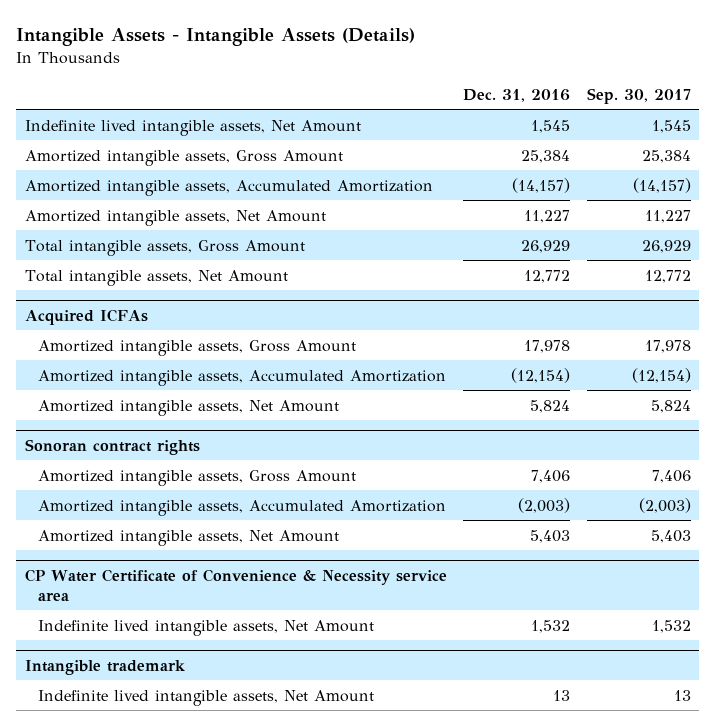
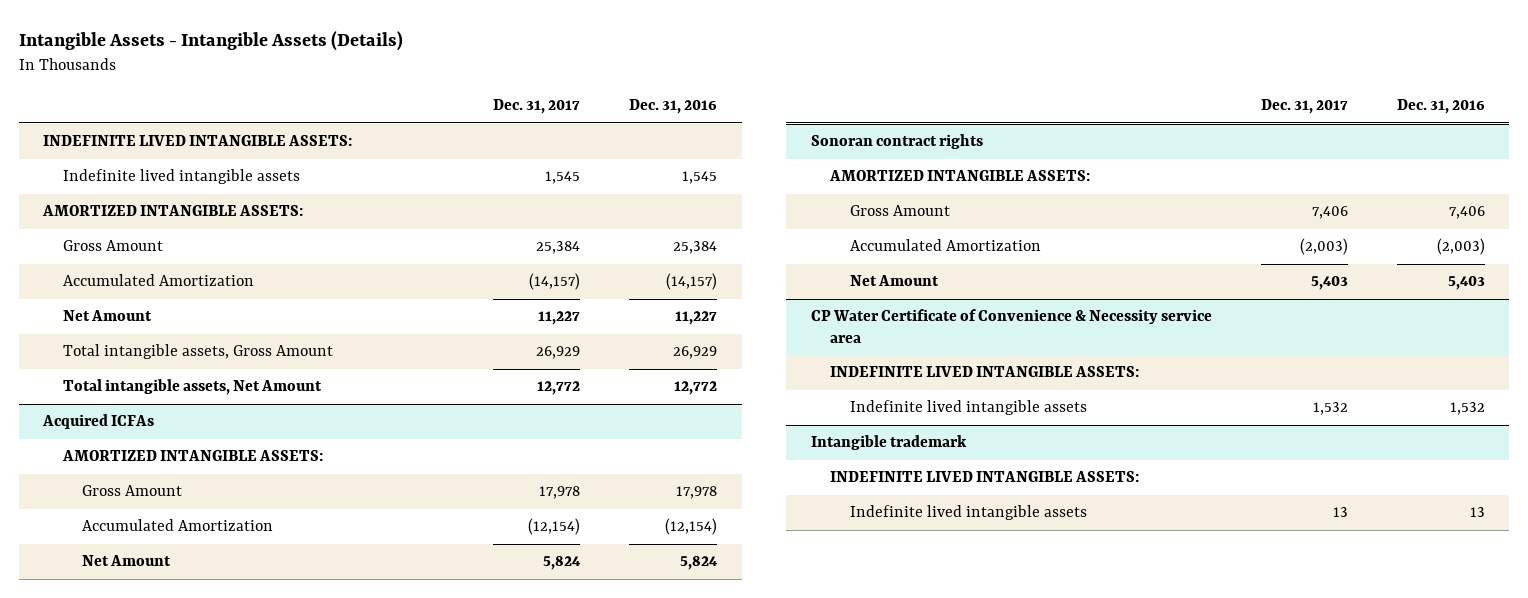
- | Dec. 31, 2016 | Sep. 30, 2017
+ | Dec. 31, 2017 | Dec. 31, 2016
- Indefinite lived intangible assets, Net Amount | 1,545 | 1,545
- Amortized intangible assets, Gross Amount | 25,384 | 25,384
- Amortized intangible assets, Accumulated Amortization | (14,157) | (14,157)
- Amortized intangible assets, Net Amount | 11,227 | 11,227
+ INDEFINITE LIVED INTANGIBLE ASSETS:
+ Indefinite lived intangible assets | 1,545 | 1,545
+ AMORTIZED INTANGIBLE ASSETS:
+ Gross Amount | 25,384 | 25,384
+ Accumulated Amortization | (14,157) | (14,157)
+ Net Amount | 11,227 | 11,227
@ Acquired ICFAs
- Amortized intangible assets, Gross Amount | 17,978 | 17,978
- Amortized intangible assets, Accumulated Amortization | (12,154) | (12,154)
- Amortized intangible assets, Net Amount | 5,824 | 5,824
+ AMORTIZED INTANGIBLE ASSETS:
+ Gross Amount | 17,978 | 17,978
+ Accumulated Amortization | (12,154) | (12,154)
+ Net Amount | 5,824 | 5,824
@ Sonoran contract rights
- Amortized intangible assets, Gross Amount | 7,406 | 7,406
- Amortized intangible assets, Accumulated Amortization | (2,003) | (2,003)
- Amortized intangible assets, Net Amount | 5,403 | 5,403
+ AMORTIZED INTANGIBLE ASSETS:
+ Gross Amount | 7,406 | 7,406
+ Accumulated Amortization | (2,003) | (2,003)
+ Net Amount | 5,403 | 5,403
@ CP Water Certificate of Convenience & Necessity service area
- Indefinite lived intangible assets, Net Amount | 1,532 | 1,532
+ INDEFINITE LIVED INTANGIBLE ASSETS:
+ Indefinite lived intangible assets | 1,532 | 1,532
@ Intangible trademark
- Indefinite lived intangible assets, Net Amount | 13 | 13
+ INDEFINITE LIVED INTANGIBLE ASSETS:
+ Indefinite lived intangible assets | 13 | 13

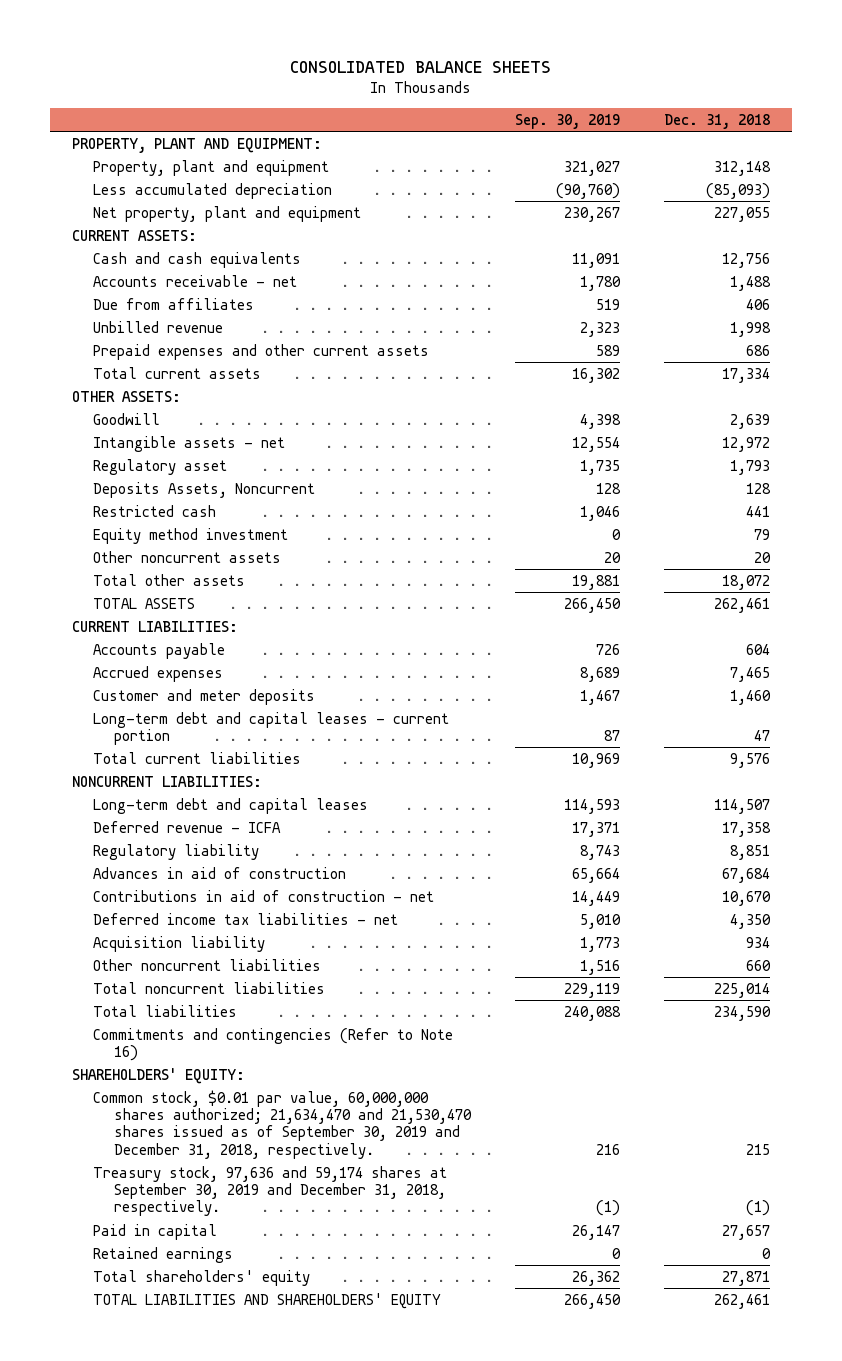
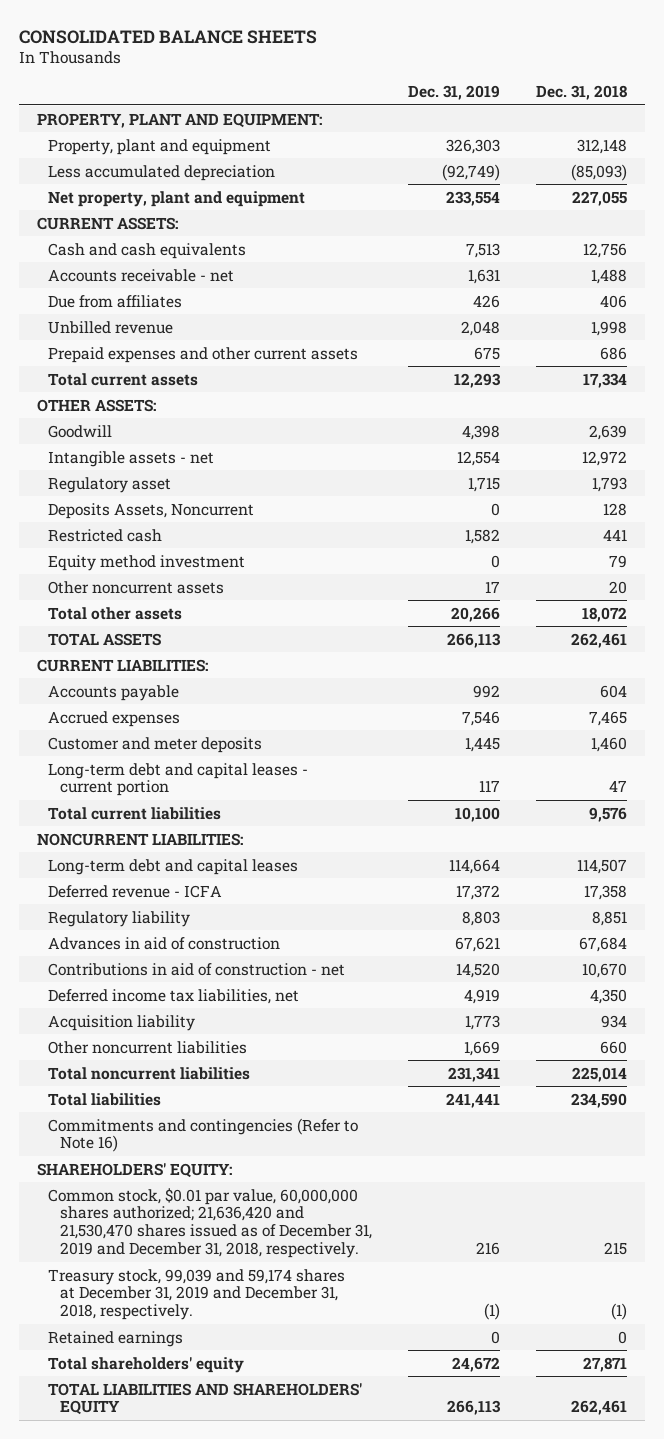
- | Sep. 30, 2019 | Dec. 31, 2018
+ | Dec. 31, 2019 | Dec. 31, 2018
- Deferred income tax liabilities - net | 5,010 | 4,350
+ Deferred income tax liabilities, net | 4,919 | 4,350
- Common stock, $0.01 par value, 60,000,000 shares authorized; 21,634,470 and 21,530,470 shares issued as of September 30, 2019 and December 31, 2018, respectively. | 216 | 215
- Treasury stock, 97,636 and 59,174 shares at September 30, 2019 and December 31, 2018, respectively. | (1) | (1)
- Paid in capital | 26,147 | 27,657
+ Common stock, $0.01 par value, 60,000,000 shares authorized; 21,636,420 and 21,530,470 shares issued as of December 31, 2019 and December 31, 2018, respectively. | 216 | 215
+ Treasury stock, 99,039 and 59,174 shares at December 31, 2019 and December 31, 2018, respectively. | (1) | (1)

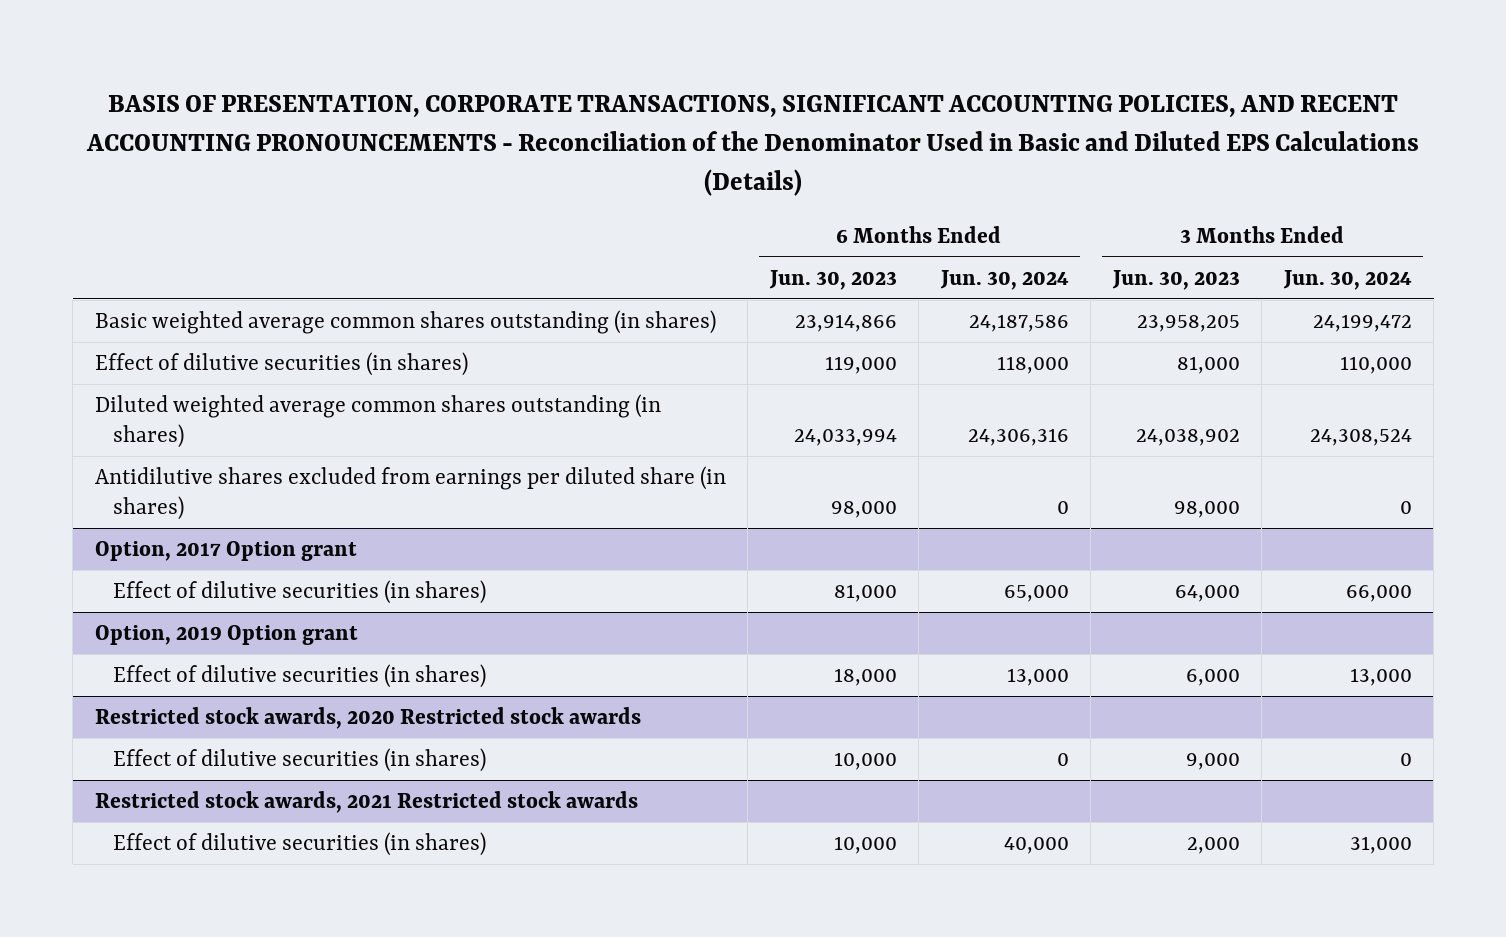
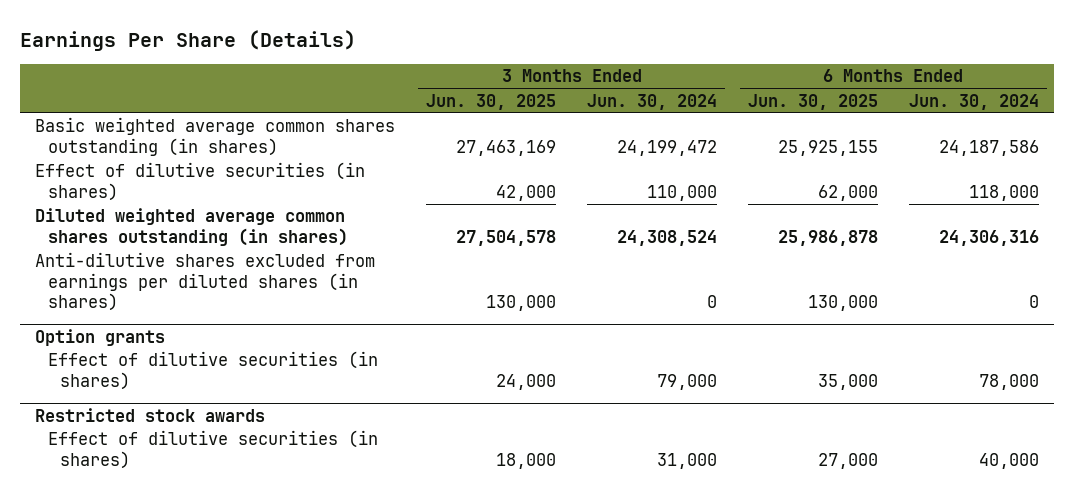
- BASIS OF PRESENTATION, CORPORATE TRANSACTIONS, SIGNIFICANT ACCOUNTING POLICIES, AND RECENT ACCOUNTING PRONOUNCEMENTS - Reconciliation of the Denominator Used in Basic and Diluted EPS Calculations (Details)
+ Earnings Per Share (Details)
- | 6 Months Ended Jun. 30, 2023 | 6 Months Ended Jun. 30, 2024 | 3 Months Ended Jun. 30, 2023 | 3 Months Ended Jun. 30, 2024
+ | 3 Months Ended Jun. 30, 2025 | 3 Months Ended Jun. 30, 2024 | 6 Months Ended Jun. 30, 2025 | 6 Months Ended Jun. 30, 2024
- Antidilutive shares excluded from earnings per diluted share (in shares) | 98,000 | 0 | 98,000 | 0
- Option, 2017 Option grant
- Effect of dilutive securities (in shares) | 81,000 | 65,000 | 64,000 | 66,000
- Option, 2019 Option grant
- Effect of dilutive securities (in shares) | 18,000 | 13,000 | 6,000 | 13,000
- Restricted stock awards, 2020 Restricted stock awards
- Effect of dilutive securities (in shares) | 10,000 | 0 | 9,000 | 0
- Restricted stock awards, 2021 Restricted stock awards
+ Anti-dilutive shares excluded from earnings per diluted shares (in shares) | 130,000 | 0 | 130,000 | 0
+ Option grants
+ Effect of dilutive securities (in shares) | 24,000 | 79,000 | 35,000 | 78,000
+ Restricted stock awards

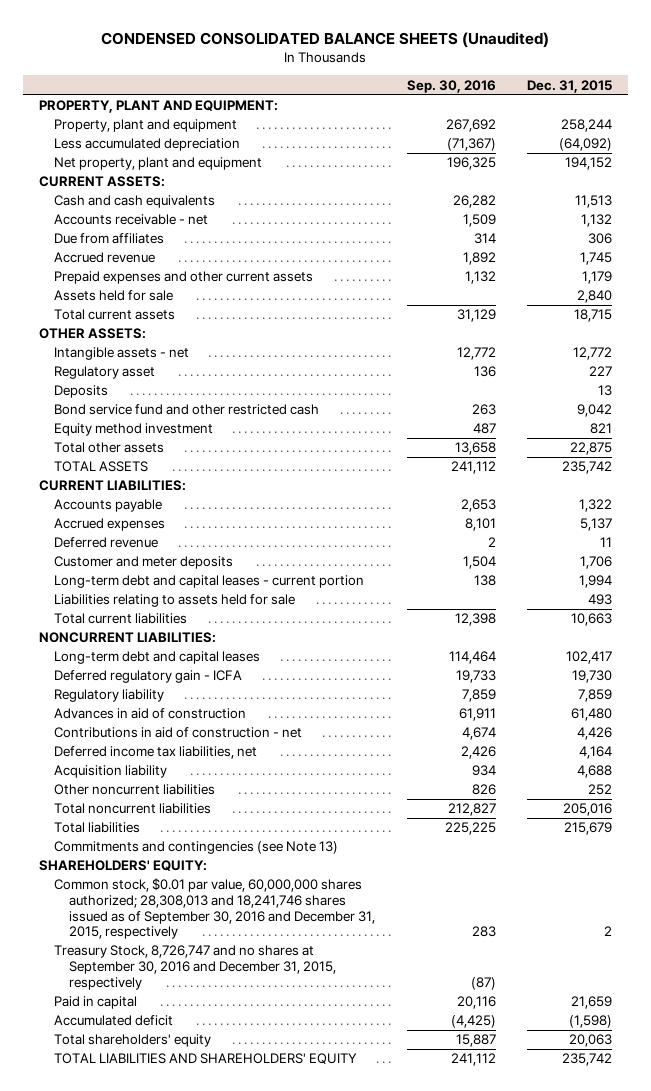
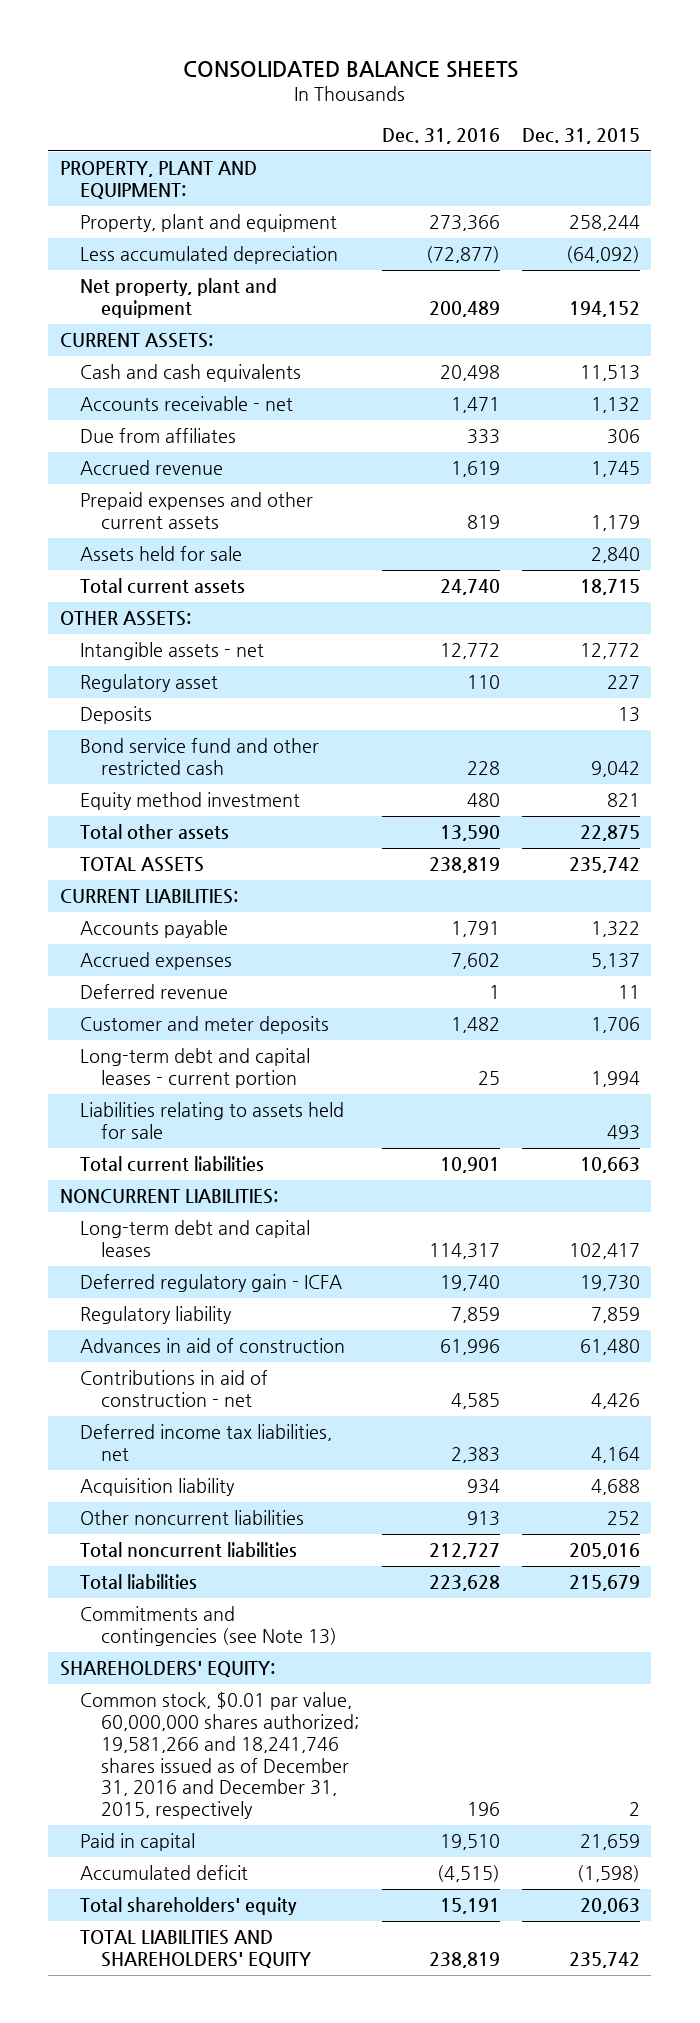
- CONDENSED CONSOLIDATED BALANCE SHEETS (Unaudited)
+ CONSOLIDATED BALANCE SHEETS
- | Sep. 30, 2016 | Dec. 31, 2015
+ | Dec. 31, 2016 | Dec. 31, 2015
- Common stock, $0.01 par value, 60,000,000 shares authorized; 28,308,013 and 18,241,746 shares issued as of September 30, 2016 and December 31, 2015, respectively | 283 | 2
- Treasury Stock, 8,726,747 and no shares at September 30, 2016 and December 31, 2015, respectively | (87) |
+ Common stock, $0.01 par value, 60,000,000 shares authorized; 19,581,266 and 18,241,746 shares issued as of December 31, 2016 and December 31, 2015, respectively | 196 | 2

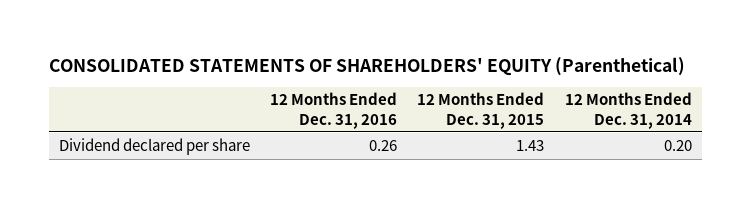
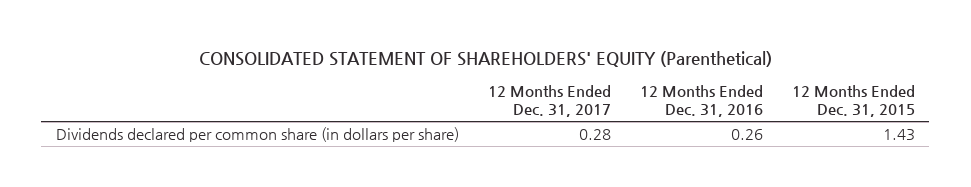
- CONSOLIDATED STATEMENTS OF SHAREHOLDERS' EQUITY (Parenthetical)
+ CONSOLIDATED STATEMENT OF SHAREHOLDERS' EQUITY (Parenthetical)
- | 12 Months Ended Dec. 31, 2016 | 12 Months Ended Dec. 31, 2015 | 12 Months Ended Dec. 31, 2014
+ | 12 Months Ended Dec. 31, 2017 | 12 Months Ended Dec. 31, 2016 | 12 Months Ended Dec. 31, 2015
- Dividend declared per share | 0.26 | 1.43 | 0.20
+ Dividends declared per common share (in dollars per share) | 0.28 | 0.26 | 1.43

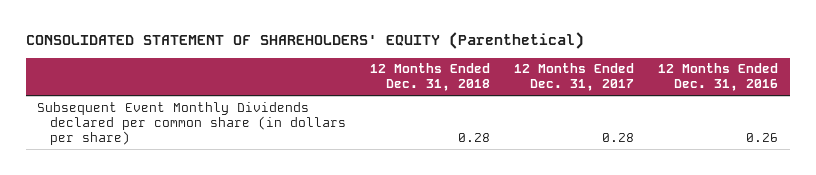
- | 12 Months Ended Dec. 31, 2017 | 12 Months Ended Dec. 31, 2016 | 12 Months Ended Dec. 31, 2015
+ | 12 Months Ended Dec. 31, 2018 | 12 Months Ended Dec. 31, 2017 | 12 Months Ended Dec. 31, 2016
- Dividends declared per common share (in dollars per share) | 0.28 | 0.26 | 1.43
+ Subsequent Event Monthly Dividends declared per common share (in dollars per share) | 0.28 | 0.28 | 0.26

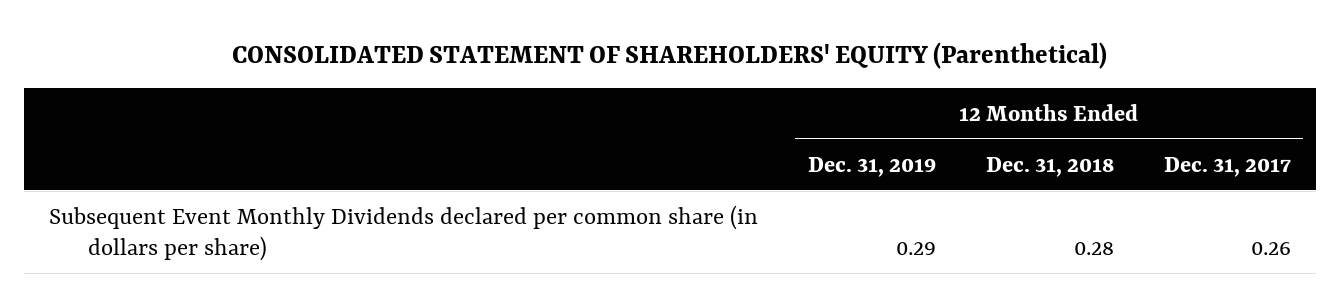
- | 12 Months Ended Dec. 31, 2018 | 12 Months Ended Dec. 31, 2017 | 12 Months Ended Dec. 31, 2016
+ | 12 Months Ended Dec. 31, 2019 | 12 Months Ended Dec. 31, 2018 | 12 Months Ended Dec. 31, 2017
- Subsequent Event Monthly Dividends declared per common share (in dollars per share) | 0.28 | 0.28 | 0.26
+ Subsequent Event Monthly Dividends declared per common share (in dollars per share) | 0.29 | 0.28 | 0.26

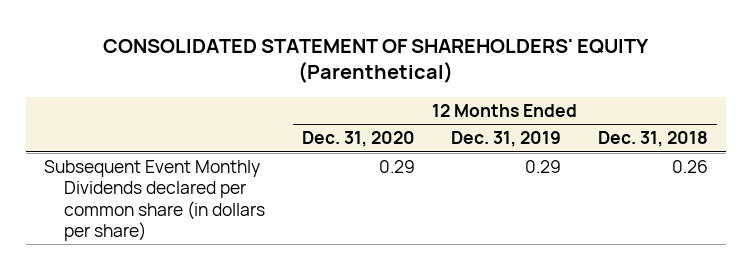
- | 12 Months Ended Dec. 31, 2019 | 12 Months Ended Dec. 31, 2018 | 12 Months Ended Dec. 31, 2017
+ | 12 Months Ended Dec. 31, 2020 | 12 Months Ended Dec. 31, 2019 | 12 Months Ended Dec. 31, 2018
- Subsequent Event Monthly Dividends declared per common share (in dollars per share) | 0.29 | 0.28 | 0.26
+ Subsequent Event Monthly Dividends declared per common share (in dollars per share) | 0.29 | 0.29 | 0.26

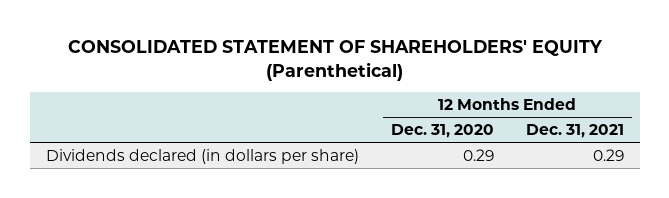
- | 12 Months Ended Dec. 31, 2020 | 12 Months Ended Dec. 31, 2019 | 12 Months Ended Dec. 31, 2018
+ | 12 Months Ended Dec. 31, 2020 | 12 Months Ended Dec. 31, 2021
- Subsequent Event Monthly Dividends declared per common share (in dollars per share) | 0.29 | 0.29 | 0.26
+ Dividends declared (in dollars per share) | 0.29 | 0.29

